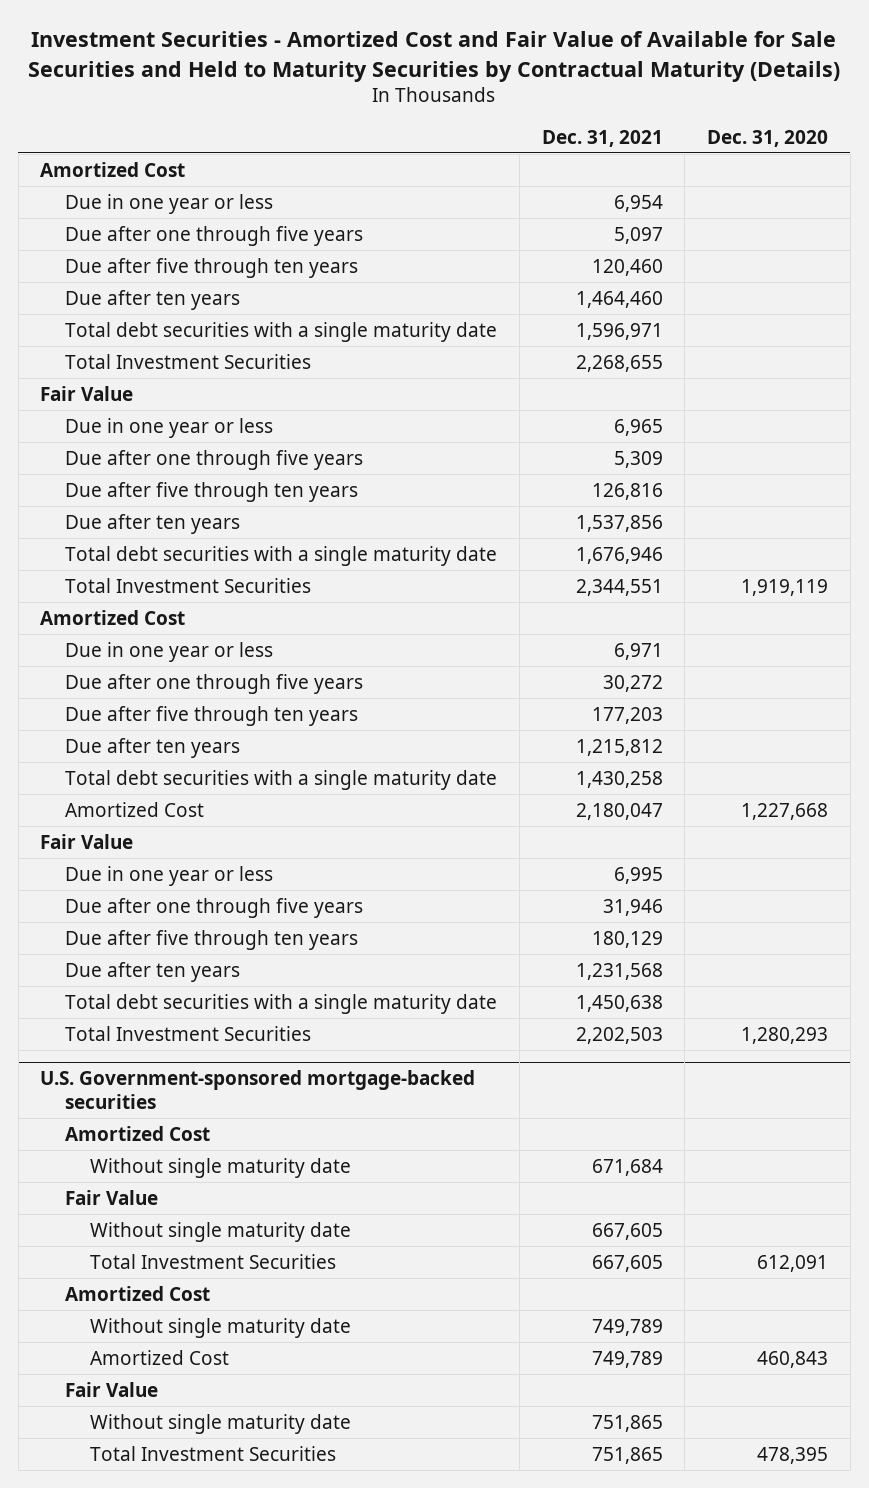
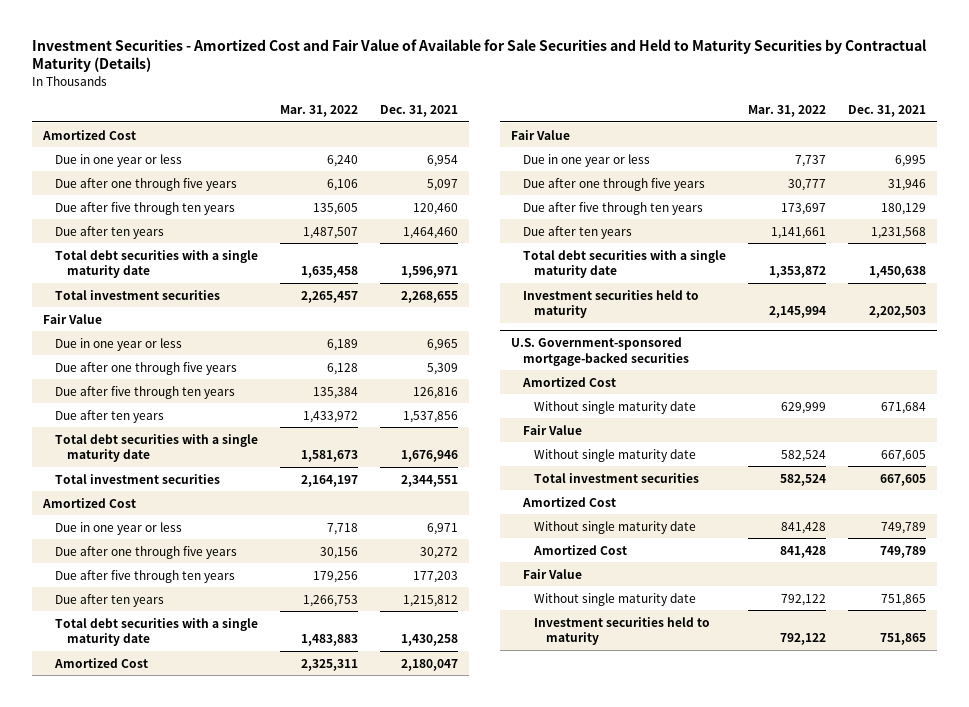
- | Dec. 31, 2021 | Dec. 31, 2020
+ | Mar. 31, 2022 | Dec. 31, 2021
- Total Investment Securities | 2,268,655 |
+ Total investment securities | 2,265,457 | 2,268,655
- Total Investment Securities | 2,344,551 | 1,919,119
+ Total investment securities | 2,164,197 | 2,344,551
- Total Investment Securities | 2,202,503 | 1,280,293
+ Investment securities held to maturity | 2,145,994 | 2,202,503
@ U.S. Government-sponsored mortgage-backed securities
- Total Investment Securities | 667,605 | 612,091
+ Total investment securities | 582,524 | 667,605
- Total Investment Securities | 751,865 | 478,395
+ Investment securities held to maturity | 792,122 | 751,865

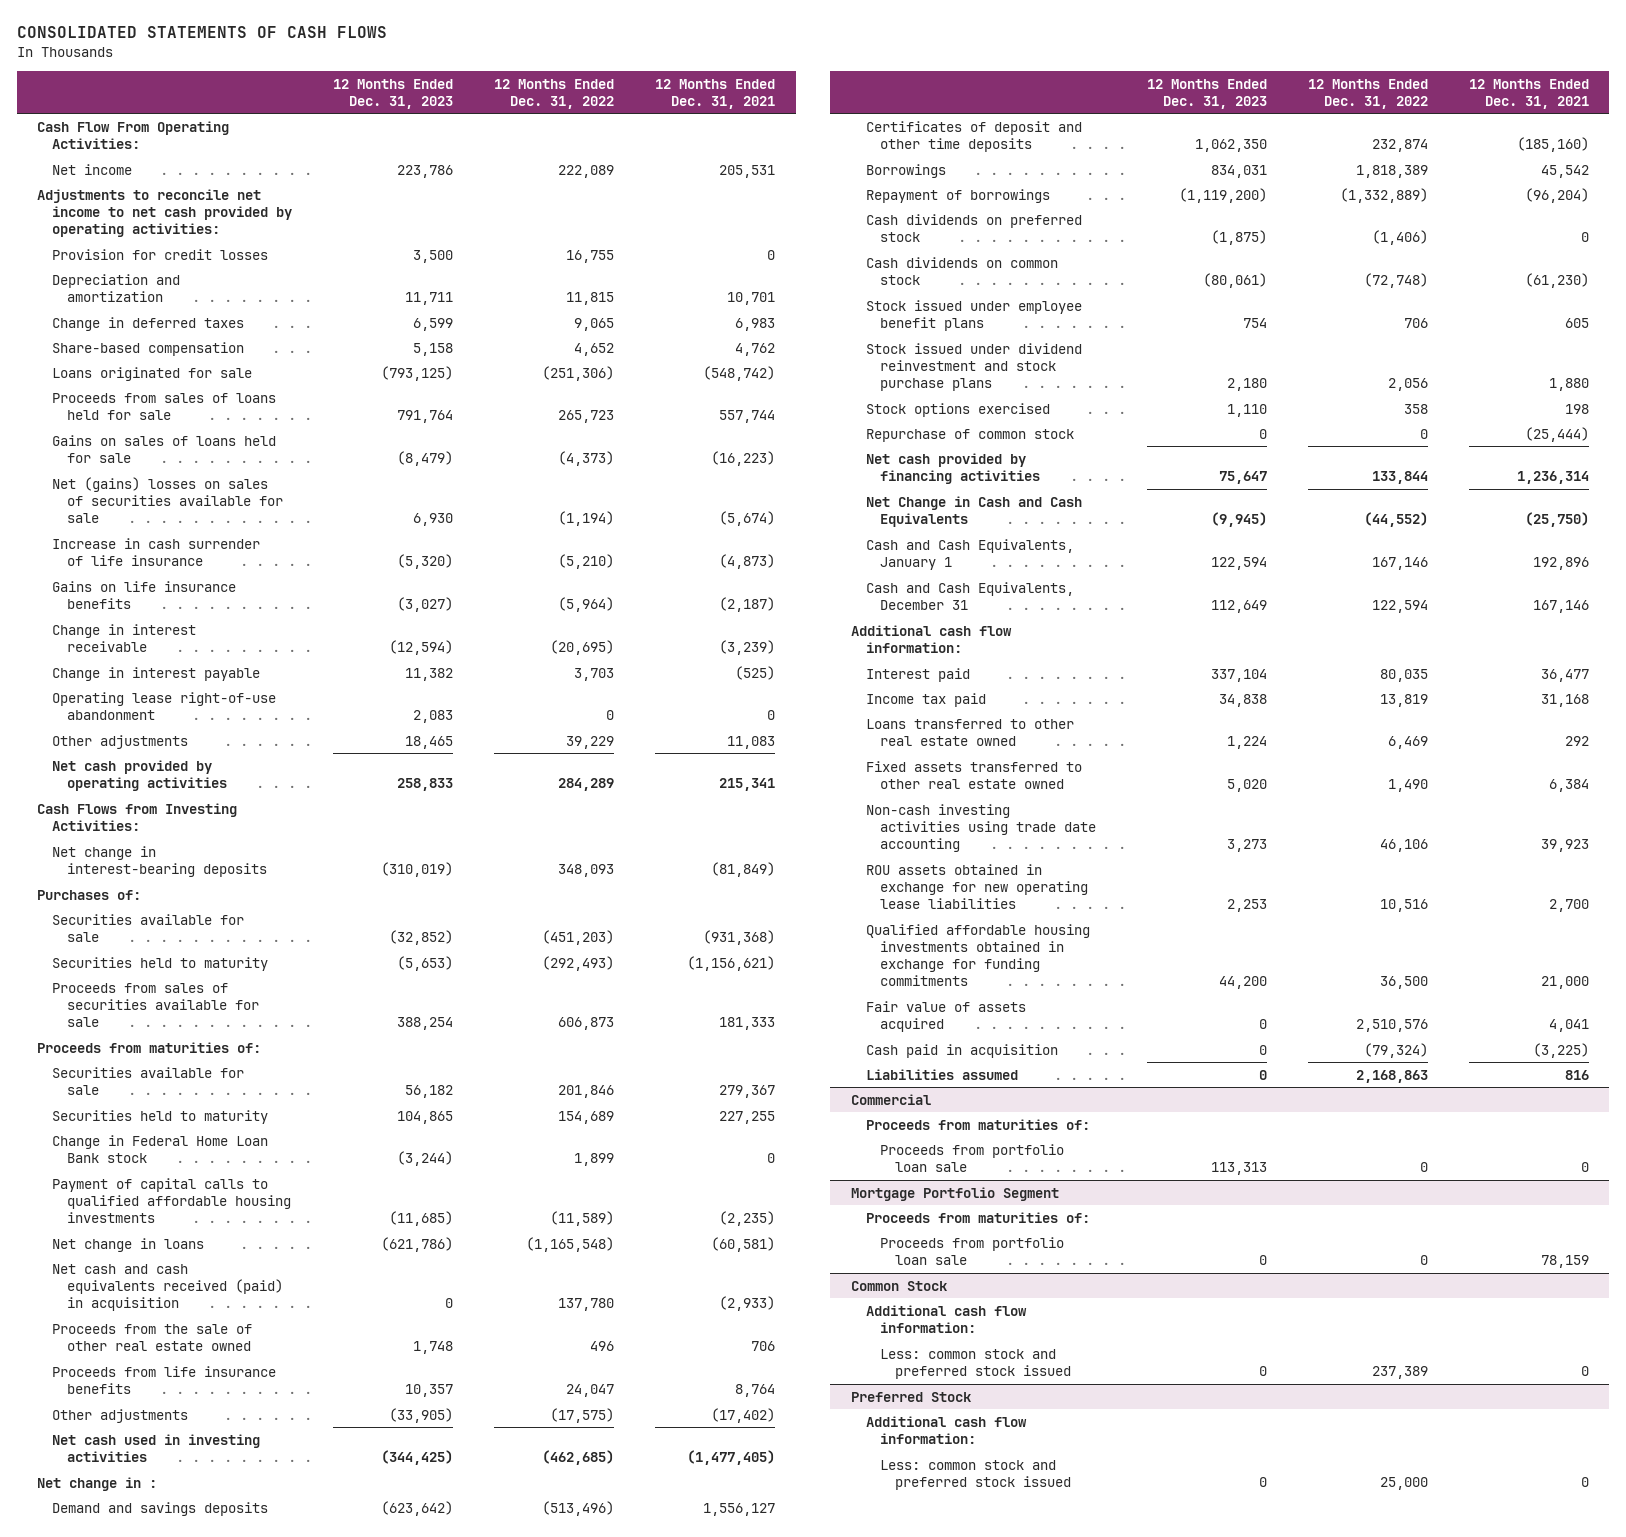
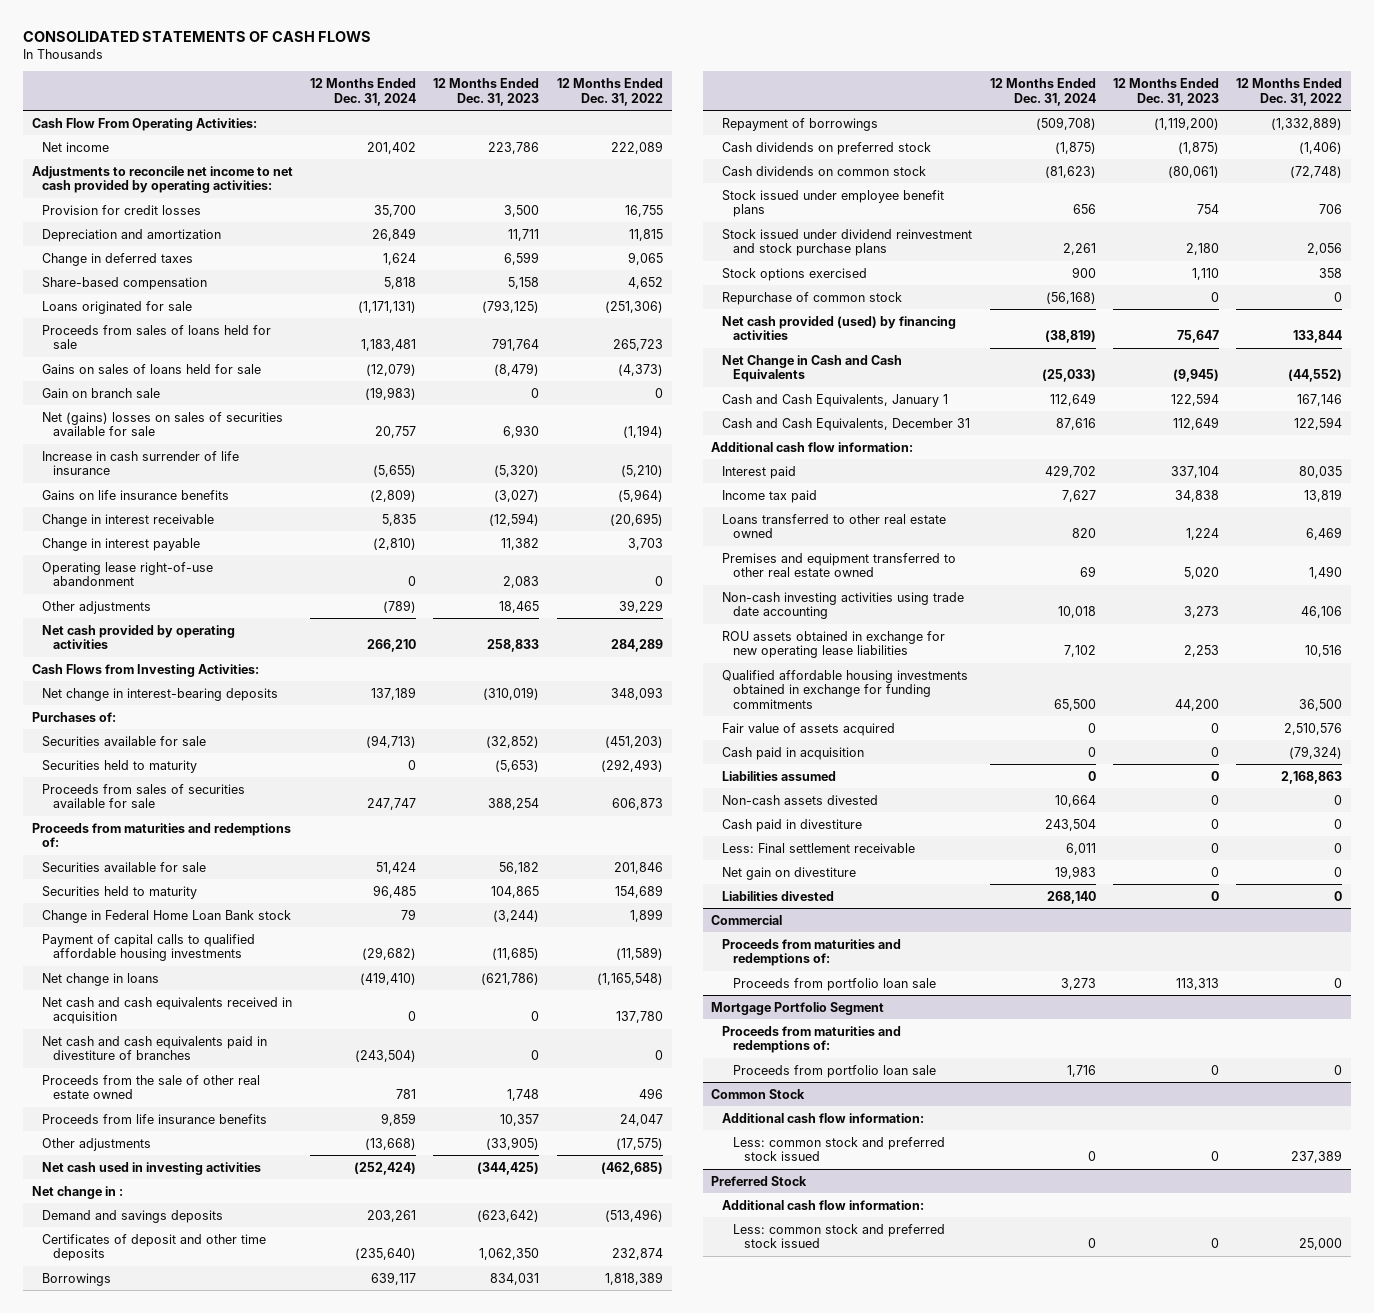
- | 12 Months Ended Dec. 31, 2023 | 12 Months Ended Dec. 31, 2022 | 12 Months Ended Dec. 31, 2021
+ | 12 Months Ended Dec. 31, 2024 | 12 Months Ended Dec. 31, 2023 | 12 Months Ended Dec. 31, 2022
+ Gain on branch sale | (19,983) | 0 | 0
- Proceeds from maturities of:
+ Proceeds from maturities and redemptions of:
- Net cash and cash equivalents received (paid) in acquisition | 0 | 137,780 | (2,933)
+ Net cash and cash equivalents received in acquisition | 0 | 0 | 137,780
+ Net cash and cash equivalents paid in divestiture of branches | (243,504) | 0 | 0
- Net cash provided by financing activities | 75,647 | 133,844 | 1,236,314
+ Net cash provided (used) by financing activities | (38,819) | 75,647 | 133,844
- Fixed assets transferred to other real estate owned | 5,020 | 1,490 | 6,384
+ Premises and equipment transferred to other real estate owned | 69 | 5,020 | 1,490
+ Non-cash assets divested | 10,664 | 0 | 0
+ Cash paid in divestiture | 243,504 | 0 | 0
+ Less: Final settlement receivable | 6,011 | 0 | 0
+ Net gain on divestiture | 19,983 | 0 | 0
+ Liabilities divested | 268,140 | 0 | 0
@ Commercial
- Proceeds from maturities of:
+ Proceeds from maturities and redemptions of:
@ Mortgage Portfolio Segment
- Proceeds from maturities of:
+ Proceeds from maturities and redemptions of:

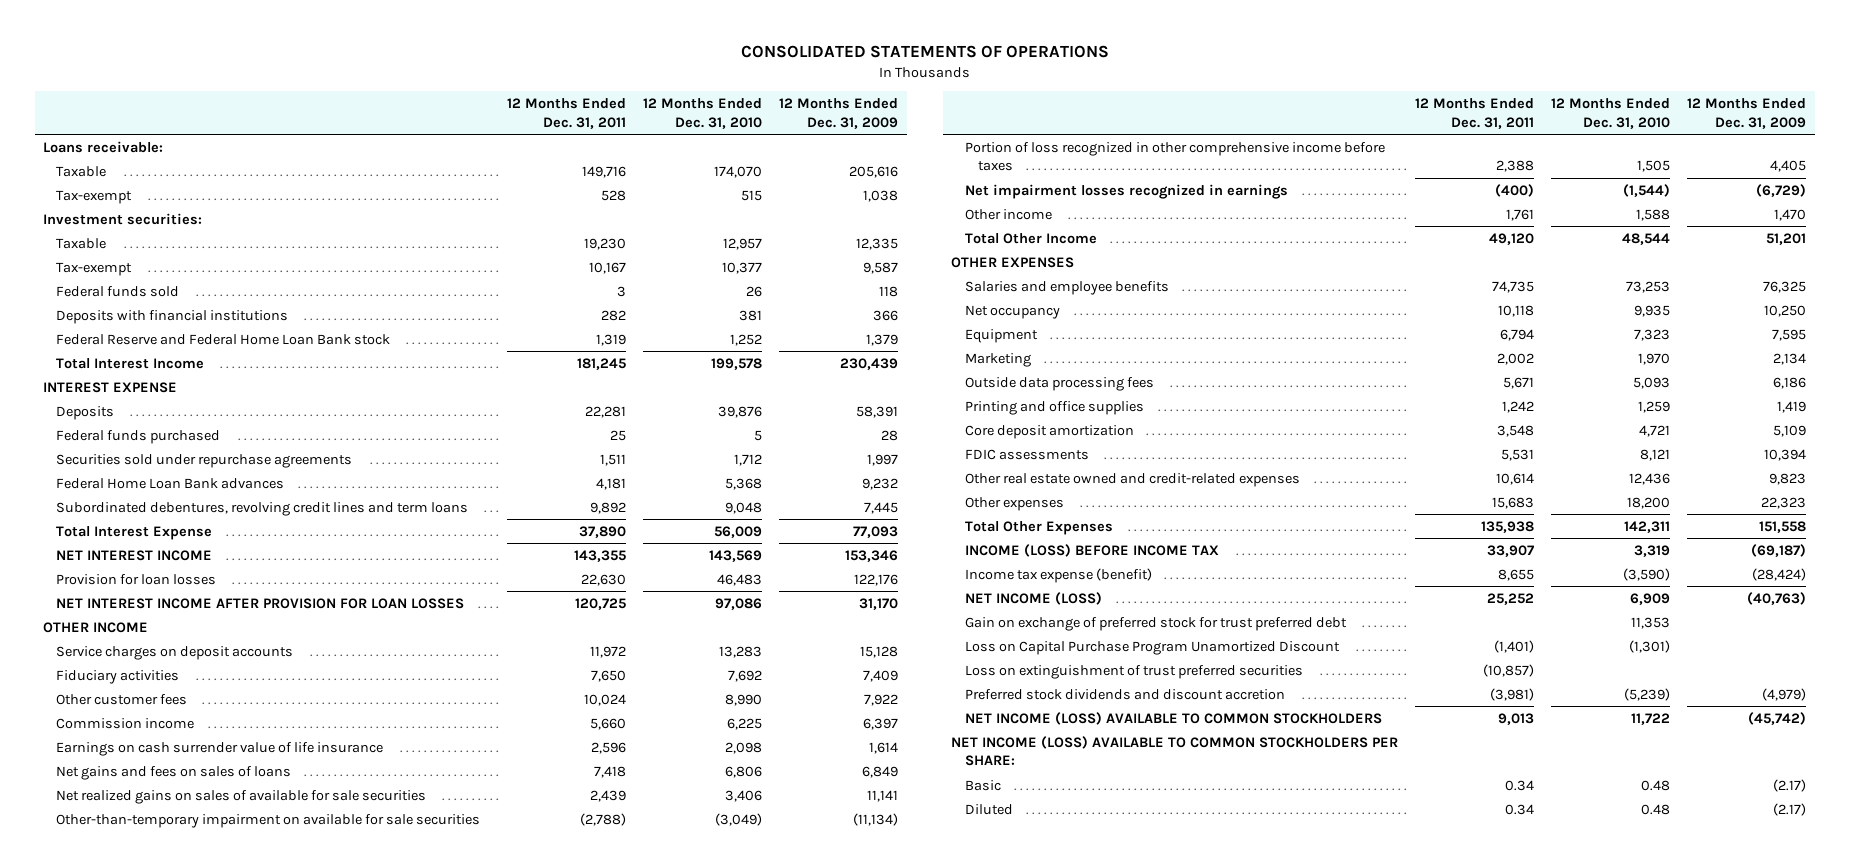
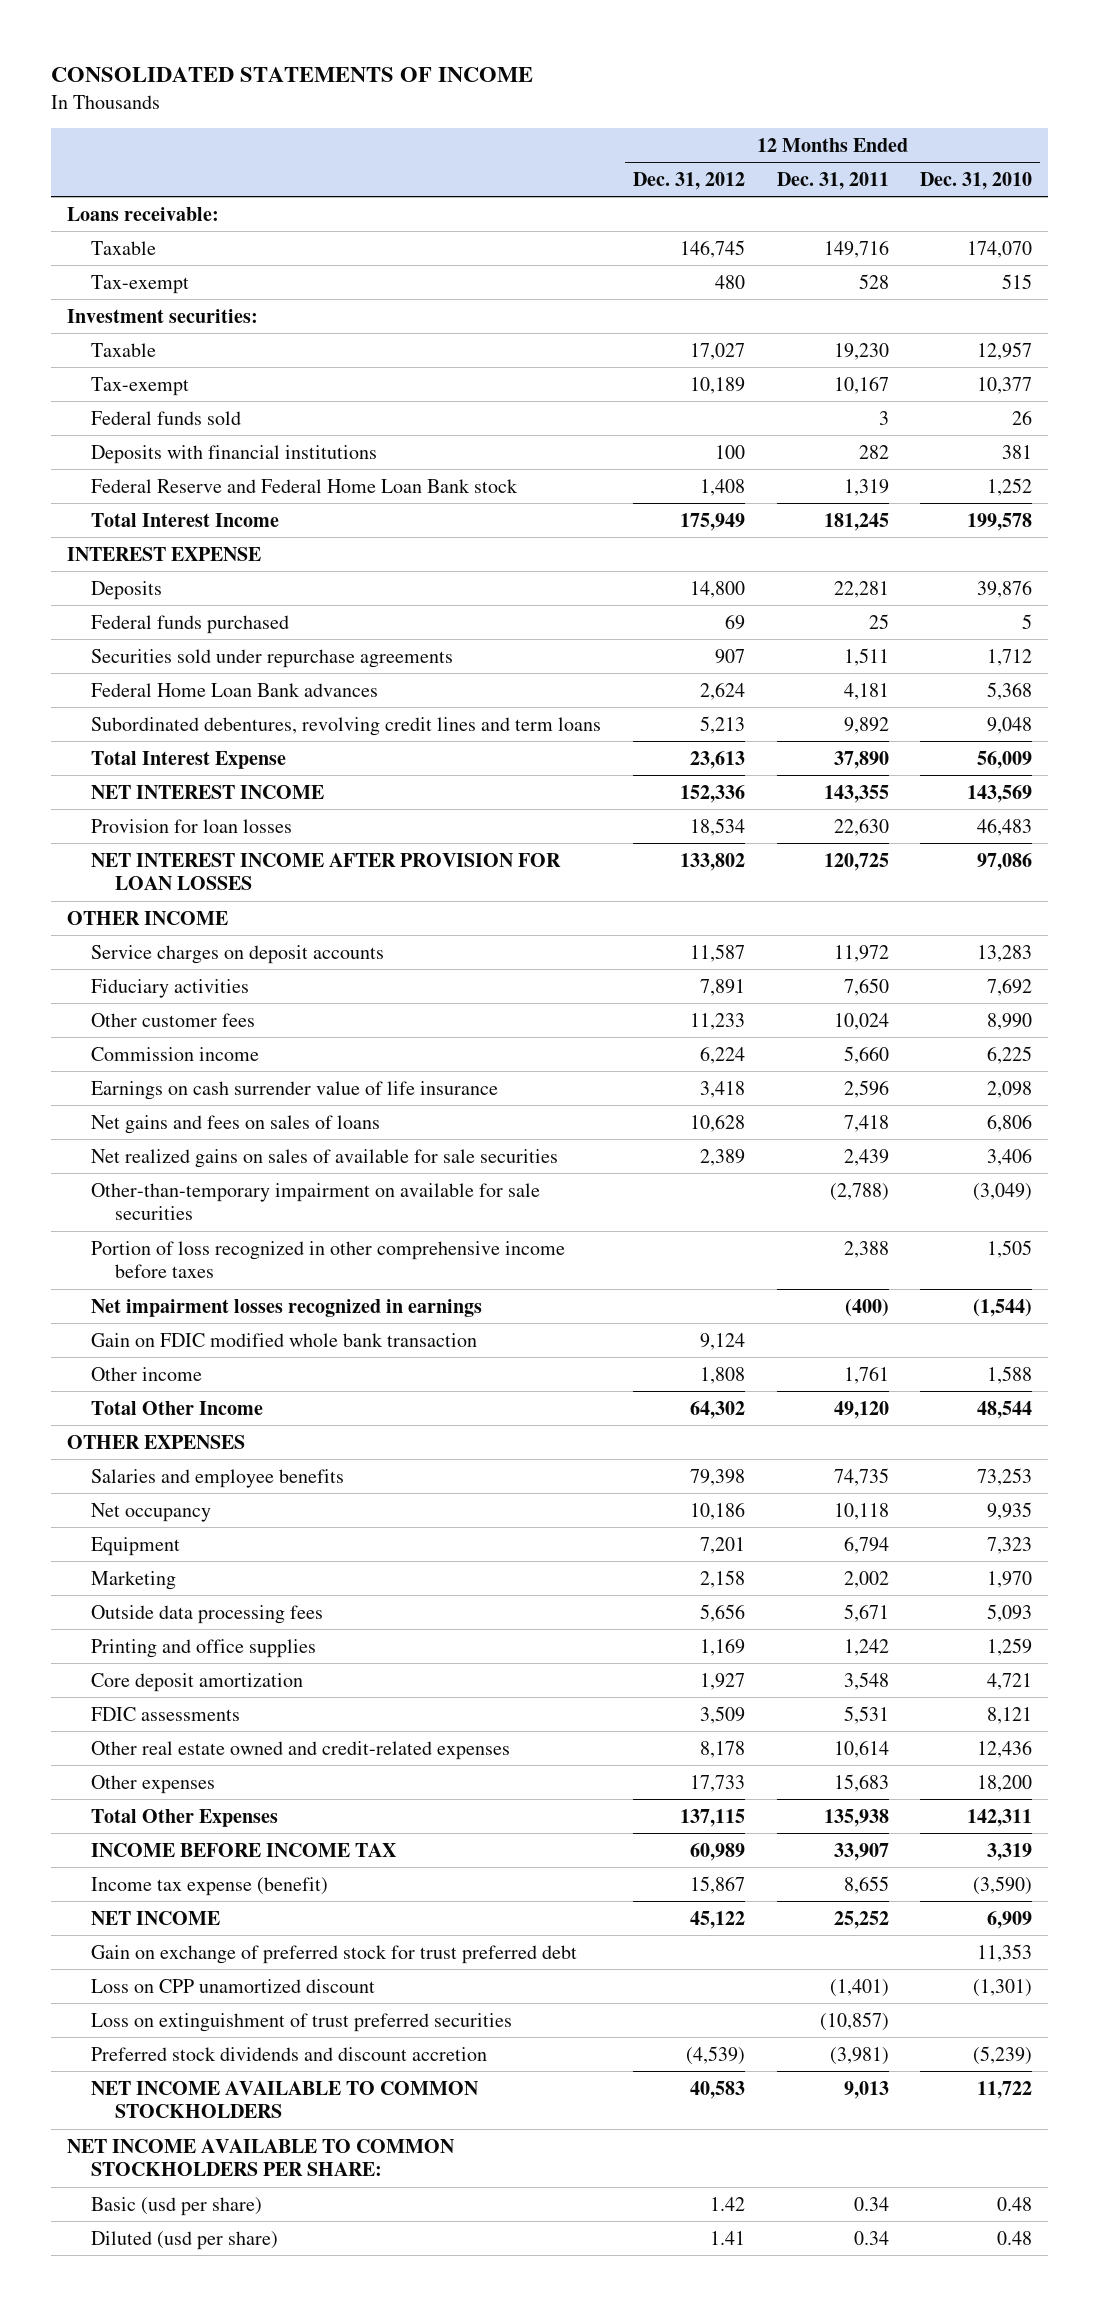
- CONSOLIDATED STATEMENTS OF OPERATIONS
+ CONSOLIDATED STATEMENTS OF INCOME
- | 12 Months Ended Dec. 31, 2011 | 12 Months Ended Dec. 31, 2010 | 12 Months Ended Dec. 31, 2009
+ | 12 Months Ended Dec. 31, 2012 | 12 Months Ended Dec. 31, 2011 | 12 Months Ended Dec. 31, 2010
+ Gain on FDIC modified whole bank transaction | 9,124 | |
- INCOME (LOSS) BEFORE INCOME TAX | 33,907 | 3,319 | (69,187)
+ INCOME BEFORE INCOME TAX | 60,989 | 33,907 | 3,319
- NET INCOME (LOSS) | 25,252 | 6,909 | (40,763)
+ NET INCOME | 45,122 | 25,252 | 6,909
- Loss on Capital Purchase Program Unamortized Discount | (1,401) | (1,301) |
+ Loss on CPP unamortized discount | | (1,401) | (1,301)
- NET INCOME (LOSS) AVAILABLE TO COMMON STOCKHOLDERS | 9,013 | 11,722 | (45,742)
- NET INCOME (LOSS) AVAILABLE TO COMMON STOCKHOLDERS PER SHARE:
- Basic | 0.34 | 0.48 | (2.17)
- Diluted | 0.34 | 0.48 | (2.17)
+ NET INCOME AVAILABLE TO COMMON STOCKHOLDERS | 40,583 | 9,013 | 11,722
+ NET INCOME AVAILABLE TO COMMON STOCKHOLDERS PER SHARE:
+ Basic (usd per share) | 1.42 | 0.34 | 0.48
+ Diluted (usd per share) | 1.41 | 0.34 | 0.48

